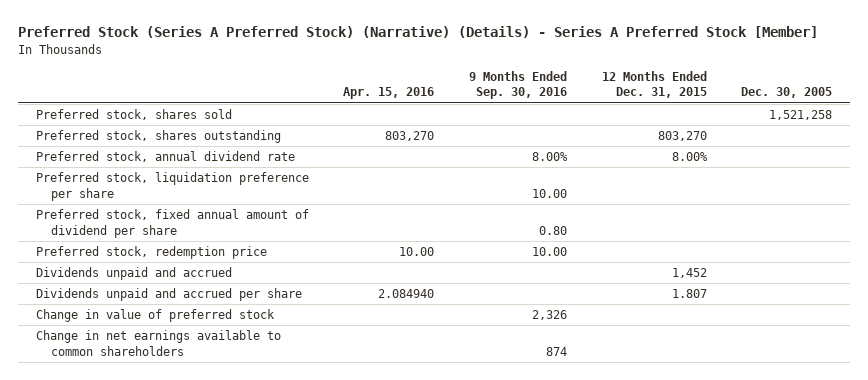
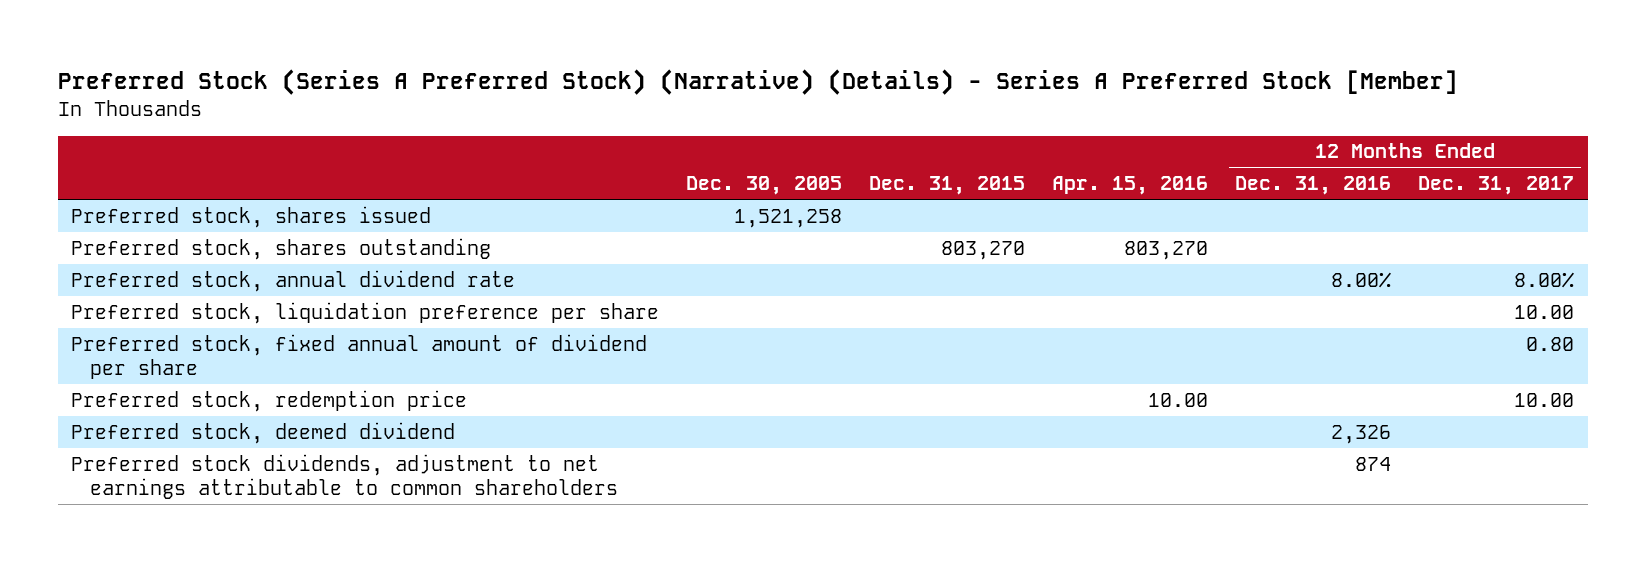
- | Apr. 15, 2016 | 9 Months Ended Sep. 30, 2016 | 12 Months Ended Dec. 31, 2015 | Dec. 30, 2005
+ | Dec. 30, 2005 | Dec. 31, 2015 | Apr. 15, 2016 | 12 Months Ended Dec. 31, 2016 | 12 Months Ended Dec. 31, 2017
- Preferred stock, shares sold | | | | 1,521,258
+ Preferred stock, shares issued | 1,521,258 | | | |
- Dividends unpaid and accrued | | | 1,452 |
- Dividends unpaid and accrued per share | 2.084940 | | 1.807 |
- Change in value of preferred stock | | 2,326 | |
- Change in net earnings available to common shareholders | | 874 | |
+ Preferred stock, deemed dividend | | | | 2,326 |
+ Preferred stock dividends, adjustment to net earnings attributable to common shareholders | | | | 874 |

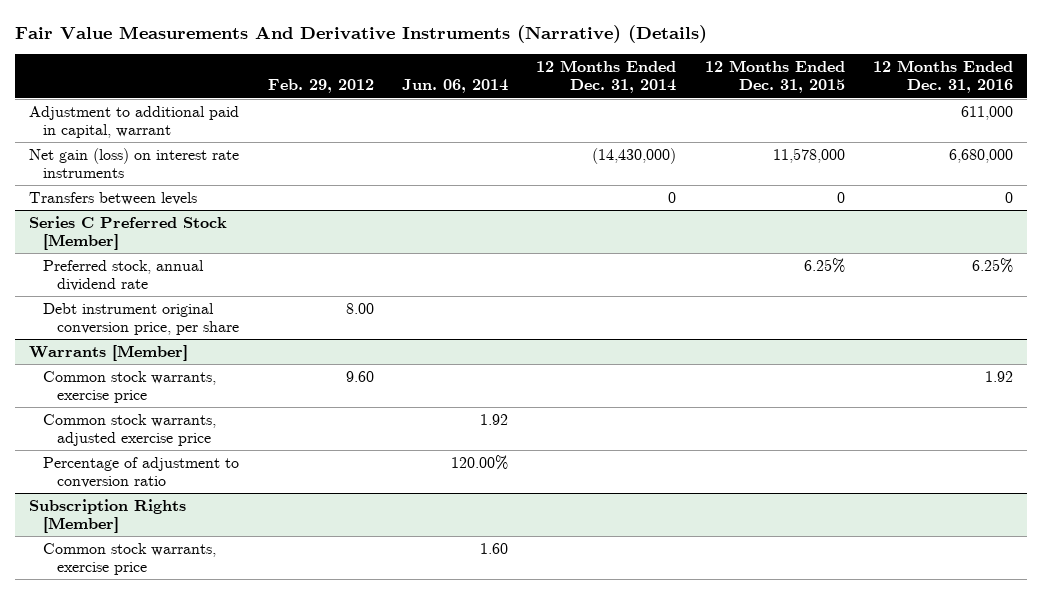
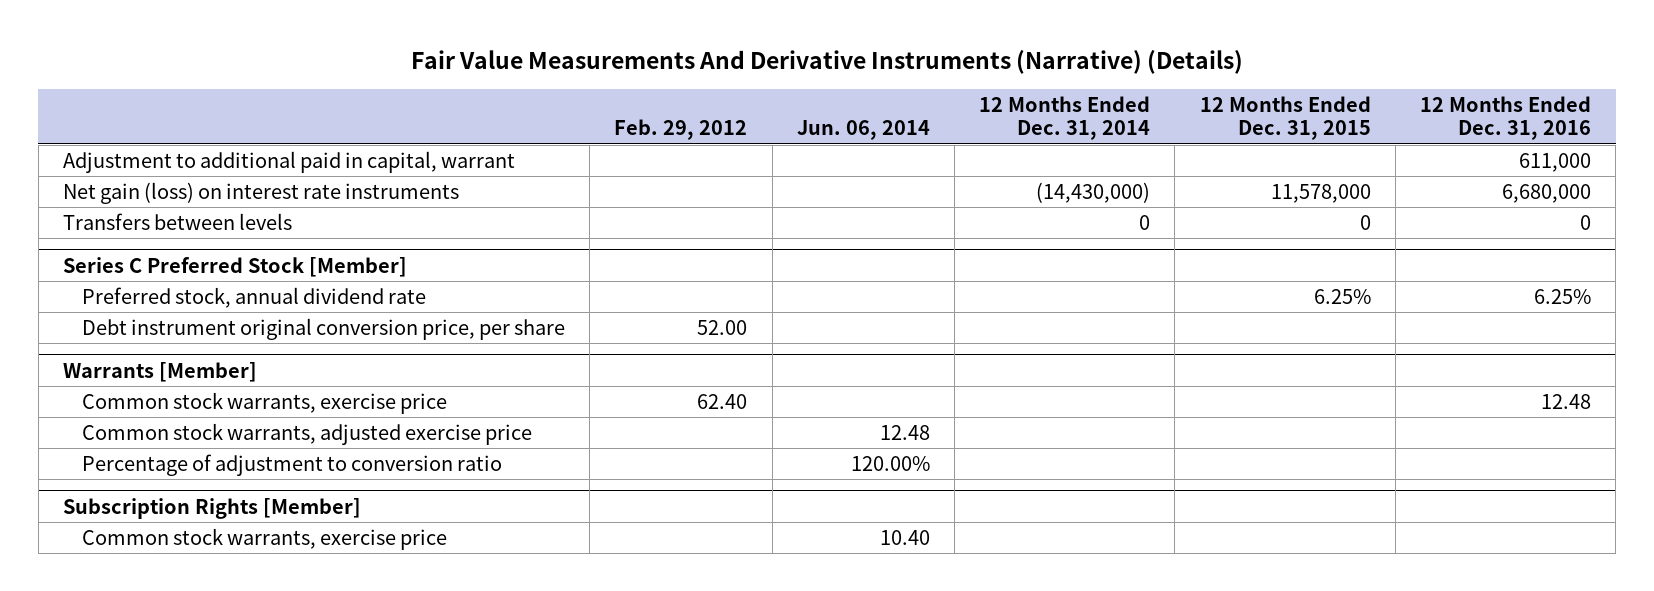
@ Series C Preferred Stock [Member]
- Debt instrument original conversion price, per share | 8.00 | | | |
+ Debt instrument original conversion price, per share | 52.00 | | | |
@ Warrants [Member]
- Common stock warrants, exercise price | 9.60 | | | | 1.92
- Common stock warrants, adjusted exercise price | | 1.92 | | |
+ Common stock warrants, exercise price | 62.40 | | | | 12.48
+ Common stock warrants, adjusted exercise price | | 12.48 | | |
@ Subscription Rights [Member]
- Common stock warrants, exercise price | | 1.60 | | |
+ Common stock warrants, exercise price | | 10.40 | | |

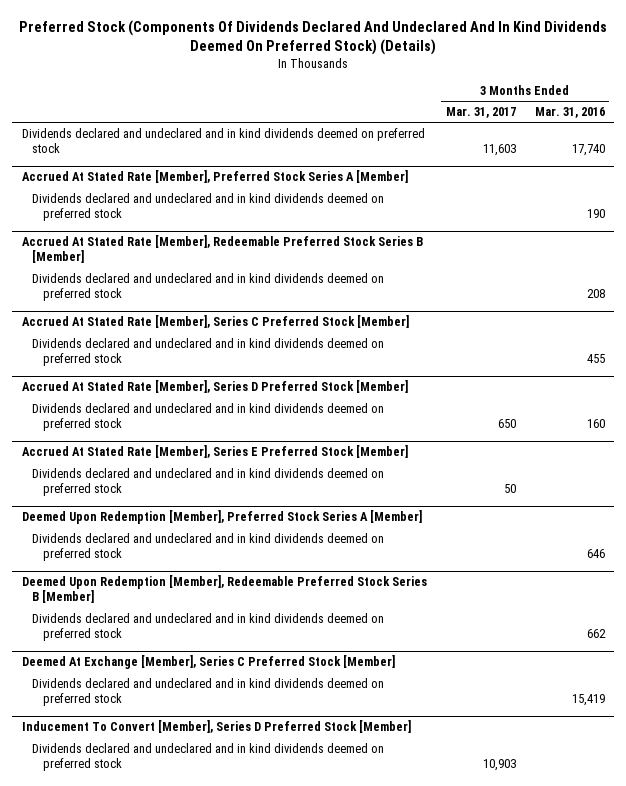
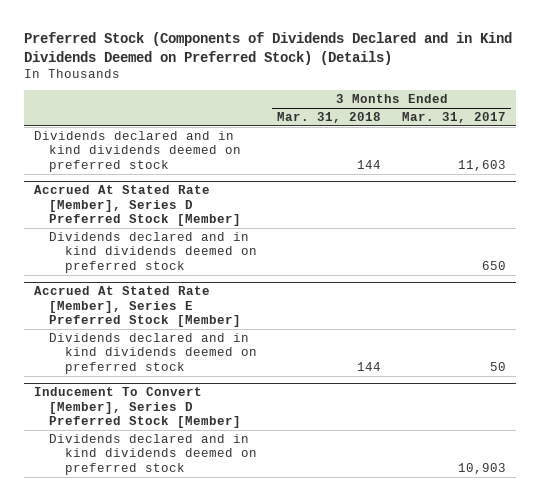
- Preferred Stock (Components Of Dividends Declared And Undeclared And In Kind Dividends Deemed On Preferred Stock) (Details)
+ Preferred Stock (Components of Dividends Declared and in Kind Dividends Deemed on Preferred Stock) (Details)
- | 3 Months Ended Mar. 31, 2017 | 3 Months Ended Mar. 31, 2016
+ | 3 Months Ended Mar. 31, 2018 | 3 Months Ended Mar. 31, 2017
- Dividends declared and undeclared and in kind dividends deemed on preferred stock | 11,603 | 17,740
- Accrued At Stated Rate [Member], Preferred Stock Series A [Member]
- Dividends declared and undeclared and in kind dividends deemed on preferred stock | | 190
- Accrued At Stated Rate [Member], Redeemable Preferred Stock Series B [Member]
- Dividends declared and undeclared and in kind dividends deemed on preferred stock | | 208
- Accrued At Stated Rate [Member], Series C Preferred Stock [Member]
- Dividends declared and undeclared and in kind dividends deemed on preferred stock | | 455
+ Dividends declared and in kind dividends deemed on preferred stock | 144 | 11,603
@ Accrued At Stated Rate [Member], Series D Preferred Stock [Member]
- Dividends declared and undeclared and in kind dividends deemed on preferred stock | 650 | 160
+ Dividends declared and in kind dividends deemed on preferred stock | | 650
@ Accrued At Stated Rate [Member], Series E Preferred Stock [Member]
- Dividends declared and undeclared and in kind dividends deemed on preferred stock | 50 |
- Deemed Upon Redemption [Member], Preferred Stock Series A [Member]
- Dividends declared and undeclared and in kind dividends deemed on preferred stock | | 646
- Deemed Upon Redemption [Member], Redeemable Preferred Stock Series B [Member]
- Dividends declared and undeclared and in kind dividends deemed on preferred stock | | 662
- Deemed At Exchange [Member], Series C Preferred Stock [Member]
- Dividends declared and undeclared and in kind dividends deemed on preferred stock | | 15,419
@ Accrued At Stated Rate [Member], Series E Preferred Stock [Member]
+ Dividends declared and in kind dividends deemed on preferred stock | 144 | 50
@ Inducement To Convert [Member], Series D Preferred Stock [Member]
- Dividends declared and undeclared and in kind dividends deemed on preferred stock | 10,903 |
+ Dividends declared and in kind dividends deemed on preferred stock | | 10,903

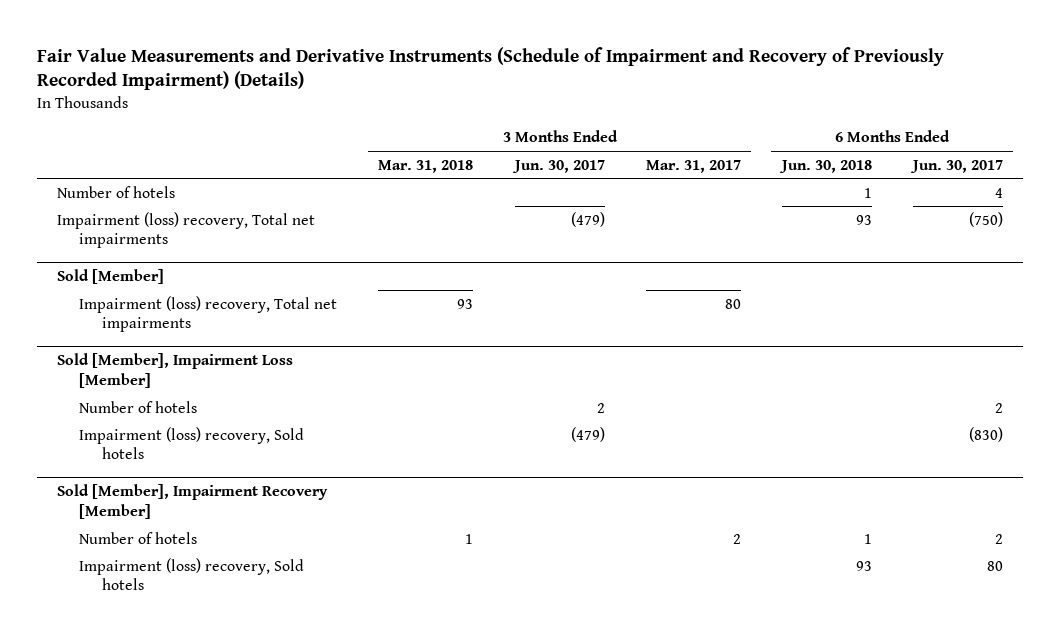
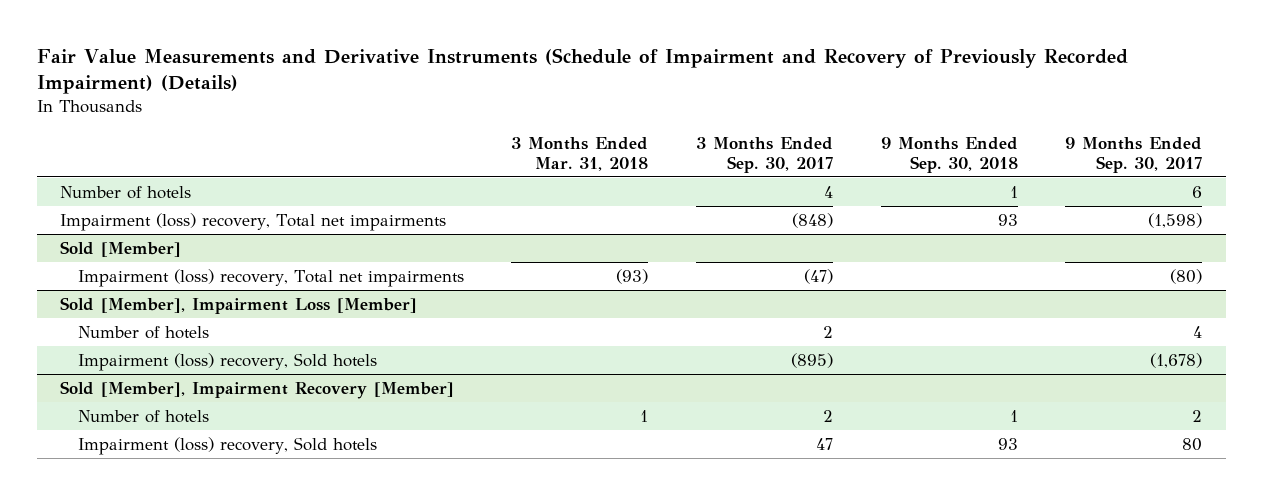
- | 3 Months Ended Mar. 31, 2018 | 3 Months Ended Jun. 30, 2017 | 3 Months Ended Mar. 31, 2017 | 6 Months Ended Jun. 30, 2018 | 6 Months Ended Jun. 30, 2017
+ | 3 Months Ended Mar. 31, 2018 | 3 Months Ended Sep. 30, 2017 | 9 Months Ended Sep. 30, 2018 | 9 Months Ended Sep. 30, 2017
@ Sold [Member]
- Impairment (loss) recovery, Total net impairments | 93 | | 80 | |
+ Impairment (loss) recovery, Total net impairments | (93) | (47) | | (80)

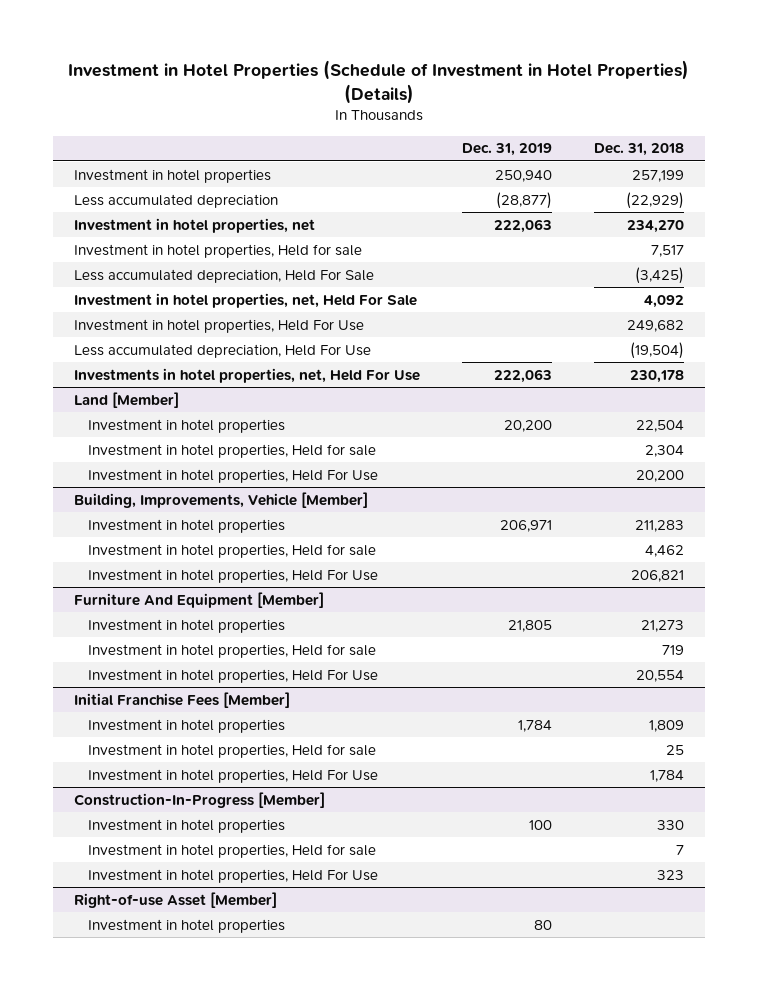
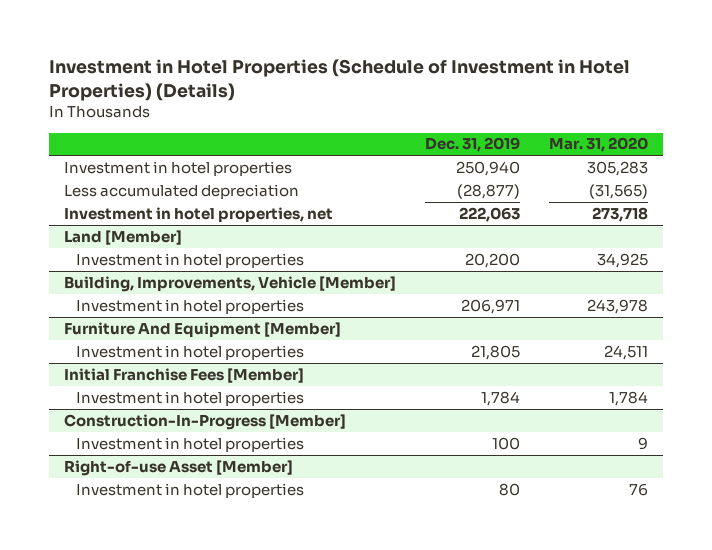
- | Dec. 31, 2019 | Dec. 31, 2018
+ | Dec. 31, 2019 | Mar. 31, 2020
- Investment in hotel properties, Held for sale | | 7,517
- Less accumulated depreciation, Held For Sale | | (3,425)
- Investment in hotel properties, net, Held For Sale | | 4,092
- Investment in hotel properties, Held For Use | | 249,682
- Less accumulated depreciation, Held For Use | | (19,504)
- Investments in hotel properties, net, Held For Use | 222,063 | 230,178
@ Land [Member]
- Investment in hotel properties, Held for sale | | 2,304
- Investment in hotel properties, Held For Use | | 20,200
@ Building, Improvements, Vehicle [Member]
- Investment in hotel properties, Held for sale | | 4,462
- Investment in hotel properties, Held For Use | | 206,821
@ Furniture And Equipment [Member]
- Investment in hotel properties, Held for sale | | 719
- Investment in hotel properties, Held For Use | | 20,554
@ Initial Franchise Fees [Member]
- Investment in hotel properties, Held for sale | | 25
- Investment in hotel properties, Held For Use | | 1,784
@ Construction-In-Progress [Member]
- Investment in hotel properties, Held for sale | | 7
- Investment in hotel properties, Held For Use | | 323

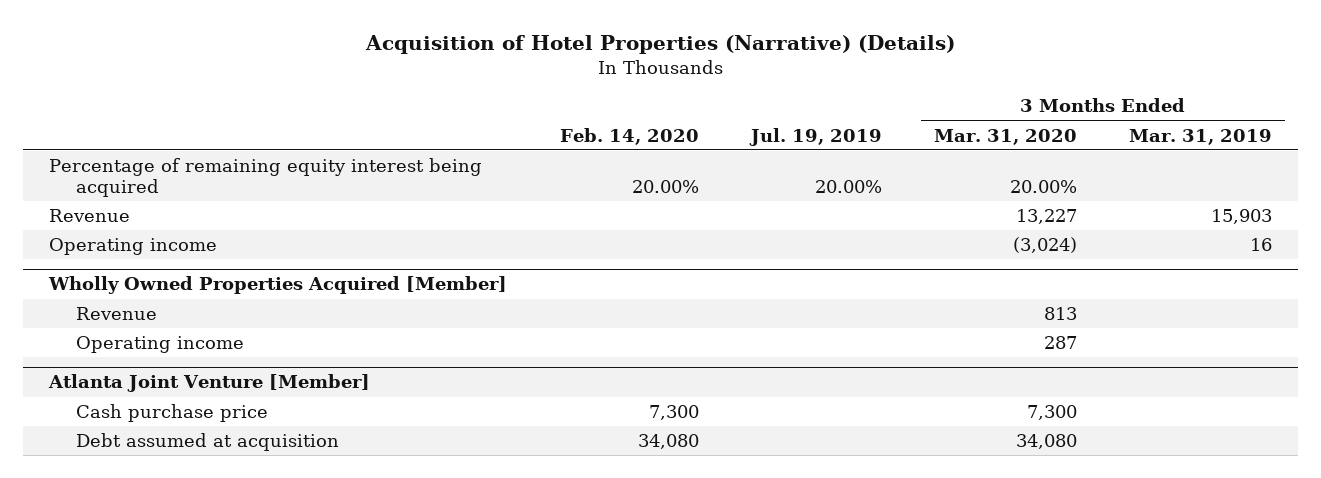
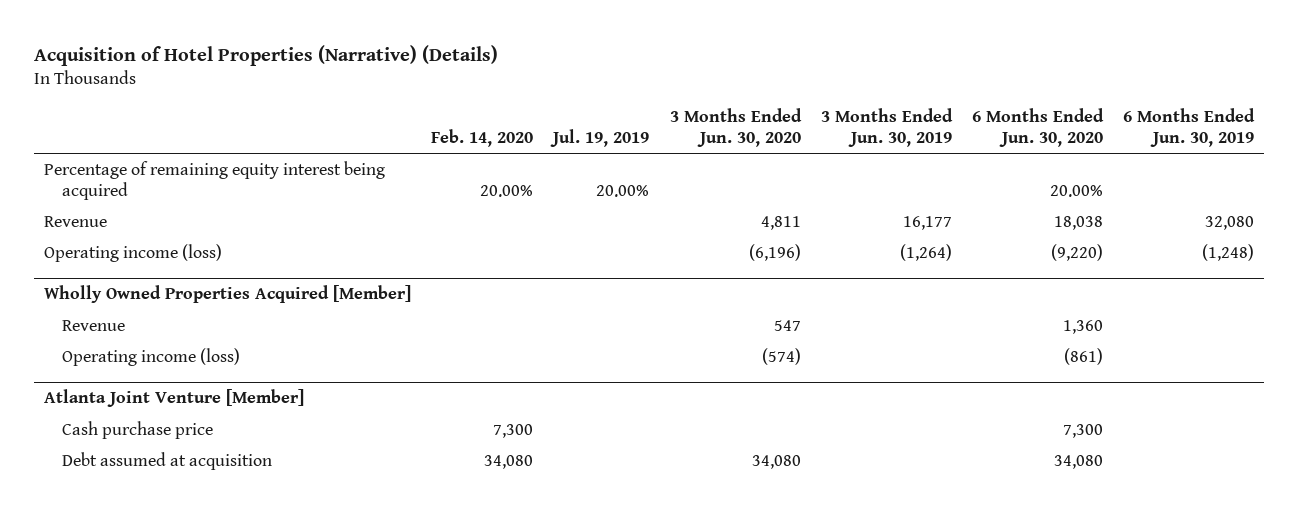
- | Feb. 14, 2020 | Jul. 19, 2019 | 3 Months Ended Mar. 31, 2020 | 3 Months Ended Mar. 31, 2019
+ | Feb. 14, 2020 | Jul. 19, 2019 | 3 Months Ended Jun. 30, 2020 | 3 Months Ended Jun. 30, 2019 | 6 Months Ended Jun. 30, 2020 | 6 Months Ended Jun. 30, 2019
- Operating income | | | (3,024) | 16
+ Operating income (loss) | | | (6,196) | (1,264) | (9,220) | (1,248)
@ Wholly Owned Properties Acquired [Member]
- Operating income | | | 287 |
+ Operating income (loss) | | | (574) | | (861) |

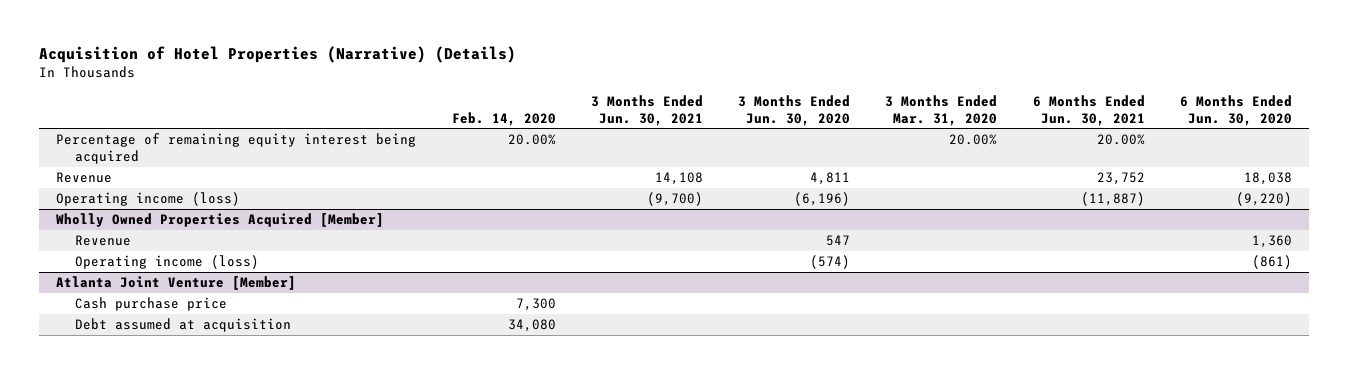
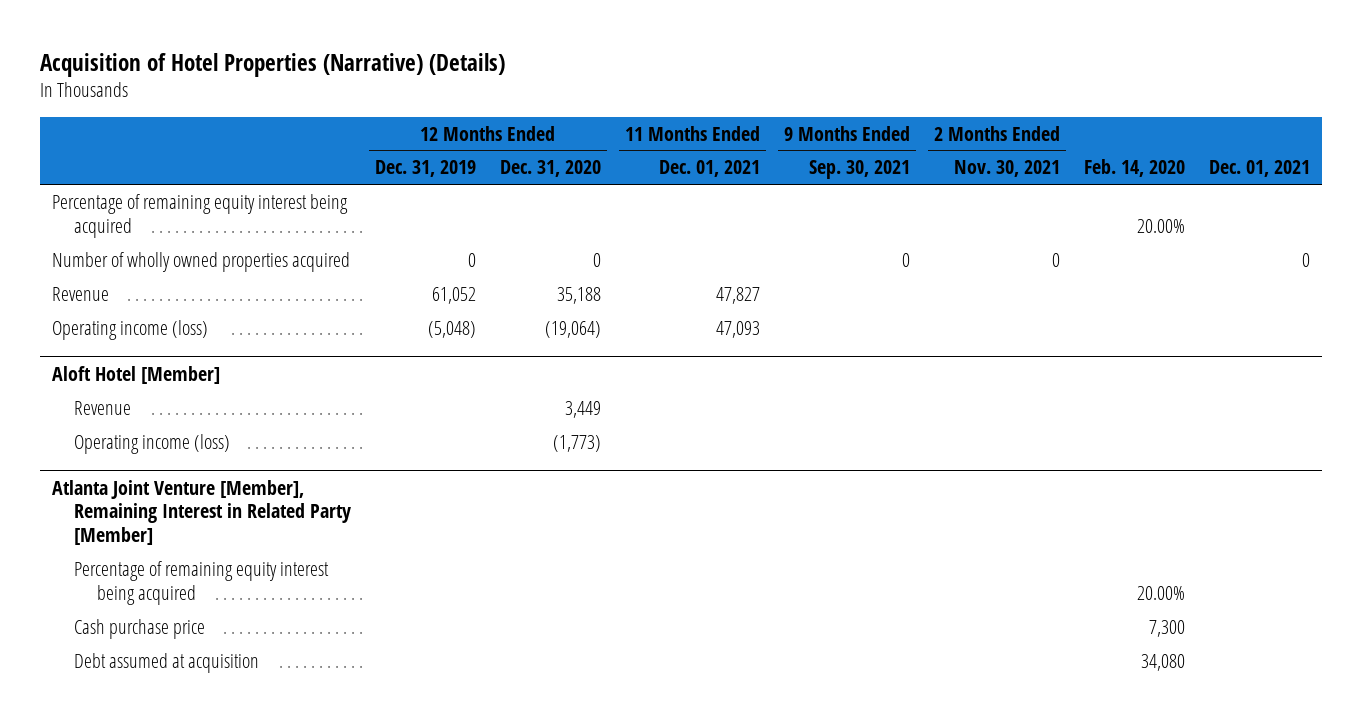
- | Feb. 14, 2020 | 3 Months Ended Jun. 30, 2021 | 3 Months Ended Jun. 30, 2020 | 3 Months Ended Mar. 31, 2020 | 6 Months Ended Jun. 30, 2021 | 6 Months Ended Jun. 30, 2020
+ | 12 Months Ended Dec. 31, 2019 | 12 Months Ended Dec. 31, 2020 | 11 Months Ended Dec. 01, 2021 | 9 Months Ended Sep. 30, 2021 | 2 Months Ended Nov. 30, 2021 | Feb. 14, 2020 | Dec. 01, 2021
+ Number of wholly owned properties acquired | 0 | 0 | | 0 | 0 | | 0
- Wholly Owned Properties Acquired [Member]
- Revenue | | | 547 | | | 1,360
- Operating income (loss) | | | (574) | | | (861)
- Atlanta Joint Venture [Member]
+ Aloft Hotel [Member]
+ Revenue | | 3,449 | | | | |
+ Operating income (loss) | | (1,773) | | | | |
+ Atlanta Joint Venture [Member], Remaining Interest in Related Party [Member]
+ Percentage of remaining equity interest being acquired | | | | | | 20.00% |

